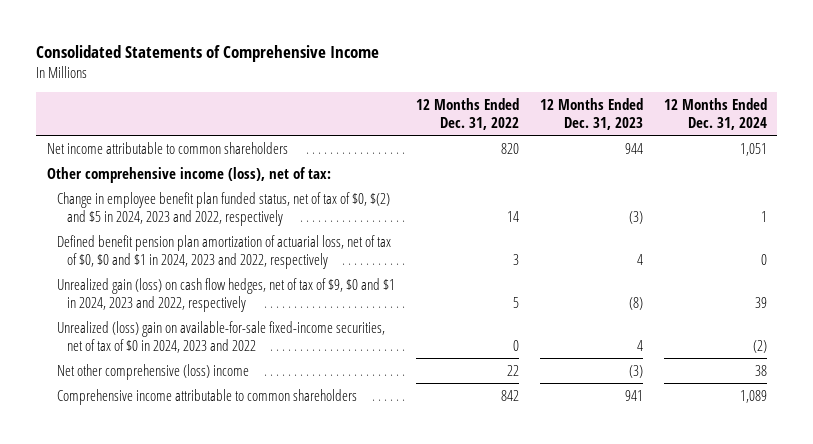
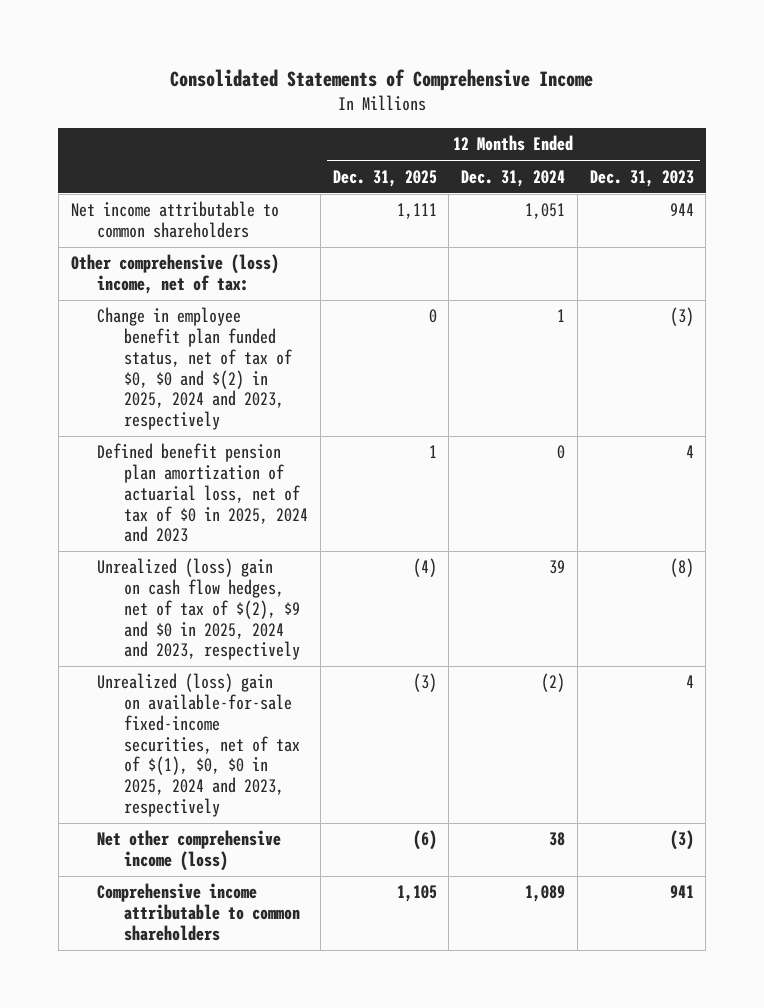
- | 12 Months Ended Dec. 31, 2022 | 12 Months Ended Dec. 31, 2023 | 12 Months Ended Dec. 31, 2024
+ | 12 Months Ended Dec. 31, 2025 | 12 Months Ended Dec. 31, 2024 | 12 Months Ended Dec. 31, 2023
- Other comprehensive income (loss), net of tax:
- Change in employee benefit plan funded status, net of tax of $0, $(2) and $5 in 2024, 2023 and 2022, respectively | 14 | (3) | 1
- Defined benefit pension plan amortization of actuarial loss, net of tax of $0, $0 and $1 in 2024, 2023 and 2022, respectively | 3 | 4 | 0
- Unrealized gain (loss) on cash flow hedges, net of tax of $9, $0 and $1 in 2024, 2023 and 2022, respectively | 5 | (8) | 39
- Unrealized (loss) gain on available-for-sale fixed-income securities, net of tax of $0 in 2024, 2023 and 2022 | 0 | 4 | (2)
- Net other comprehensive (loss) income | 22 | (3) | 38
+ Other comprehensive (loss) income, net of tax:
+ Change in employee benefit plan funded status, net of tax of $0, $0 and $(2) in 2025, 2024 and 2023, respectively | 0 | 1 | (3)
+ Defined benefit pension plan amortization of actuarial loss, net of tax of $0 in 2025, 2024 and 2023 | 1 | 0 | 4
+ Unrealized (loss) gain on cash flow hedges, net of tax of $(2), $9 and $0 in 2025, 2024 and 2023, respectively | (4) | 39 | (8)
+ Unrealized (loss) gain on available-for-sale fixed-income securities, net of tax of $(1), $0, $0 in 2025, 2024 and 2023, respectively | (3) | (2) | 4
+ Net other comprehensive income (loss) | (6) | 38 | (3)

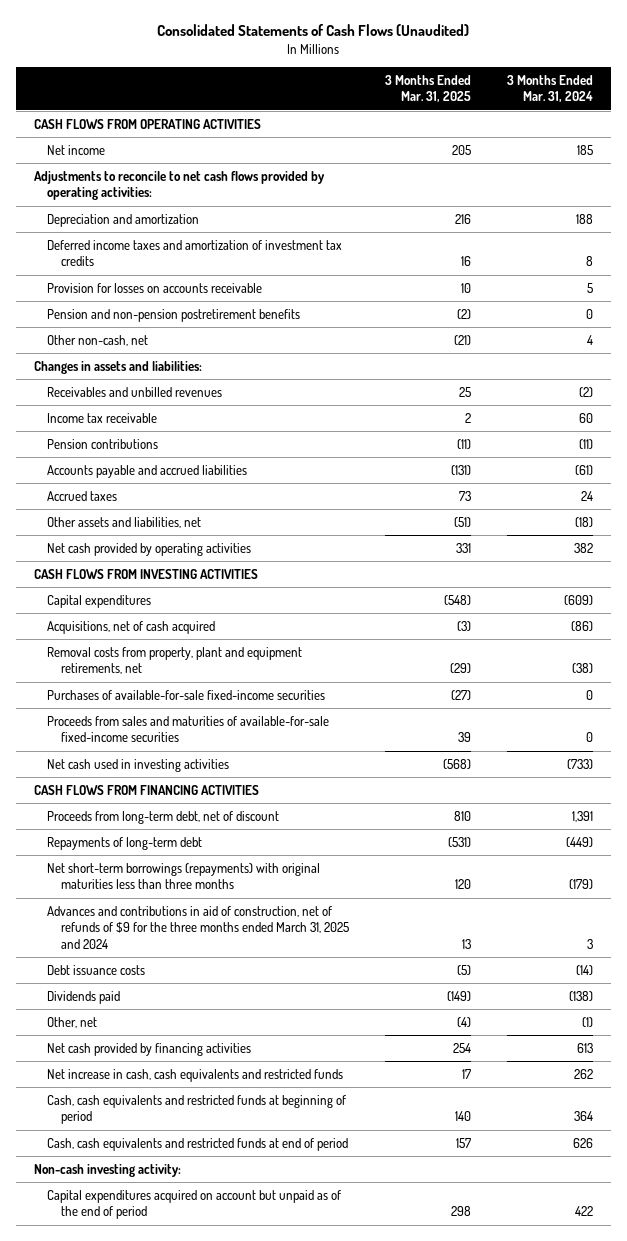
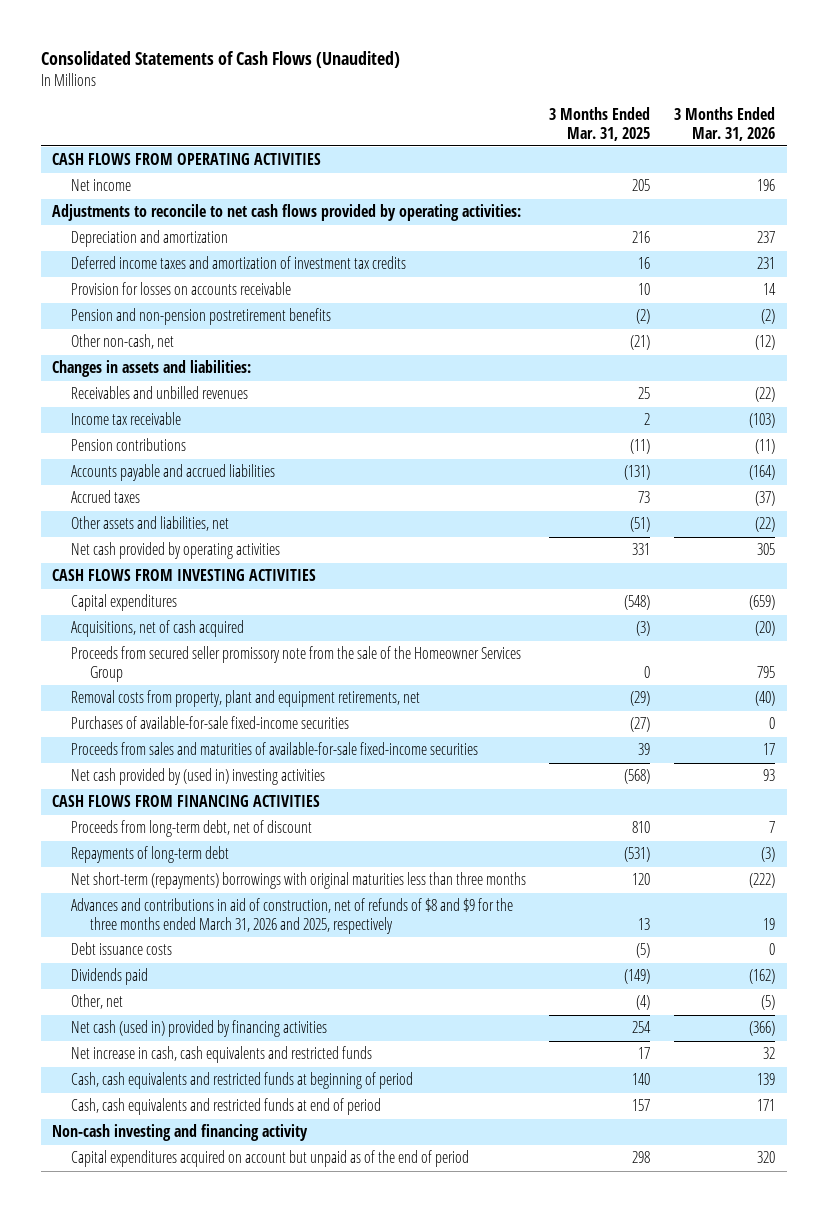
- | 3 Months Ended Mar. 31, 2025 | 3 Months Ended Mar. 31, 2024
+ | 3 Months Ended Mar. 31, 2025 | 3 Months Ended Mar. 31, 2026
+ Proceeds from secured seller promissory note from the sale of the Homeowner Services Group | 0 | 795
- Net cash used in investing activities | (568) | (733)
+ Net cash provided by (used in) investing activities | (568) | 93
- Net short-term borrowings (repayments) with original maturities less than three months | 120 | (179)
- Advances and contributions in aid of construction, net of refunds of $9 for the three months ended March 31, 2025 and 2024 | 13 | 3
+ Net short-term (repayments) borrowings with original maturities less than three months | 120 | (222)
+ Advances and contributions in aid of construction, net of refunds of $8 and $9 for the three months ended March 31, 2026 and 2025, respectively | 13 | 19
- Net cash provided by financing activities | 254 | 613
+ Net cash (used in) provided by financing activities | 254 | (366)
- Non-cash investing activity:
+ Non-cash investing and financing activity

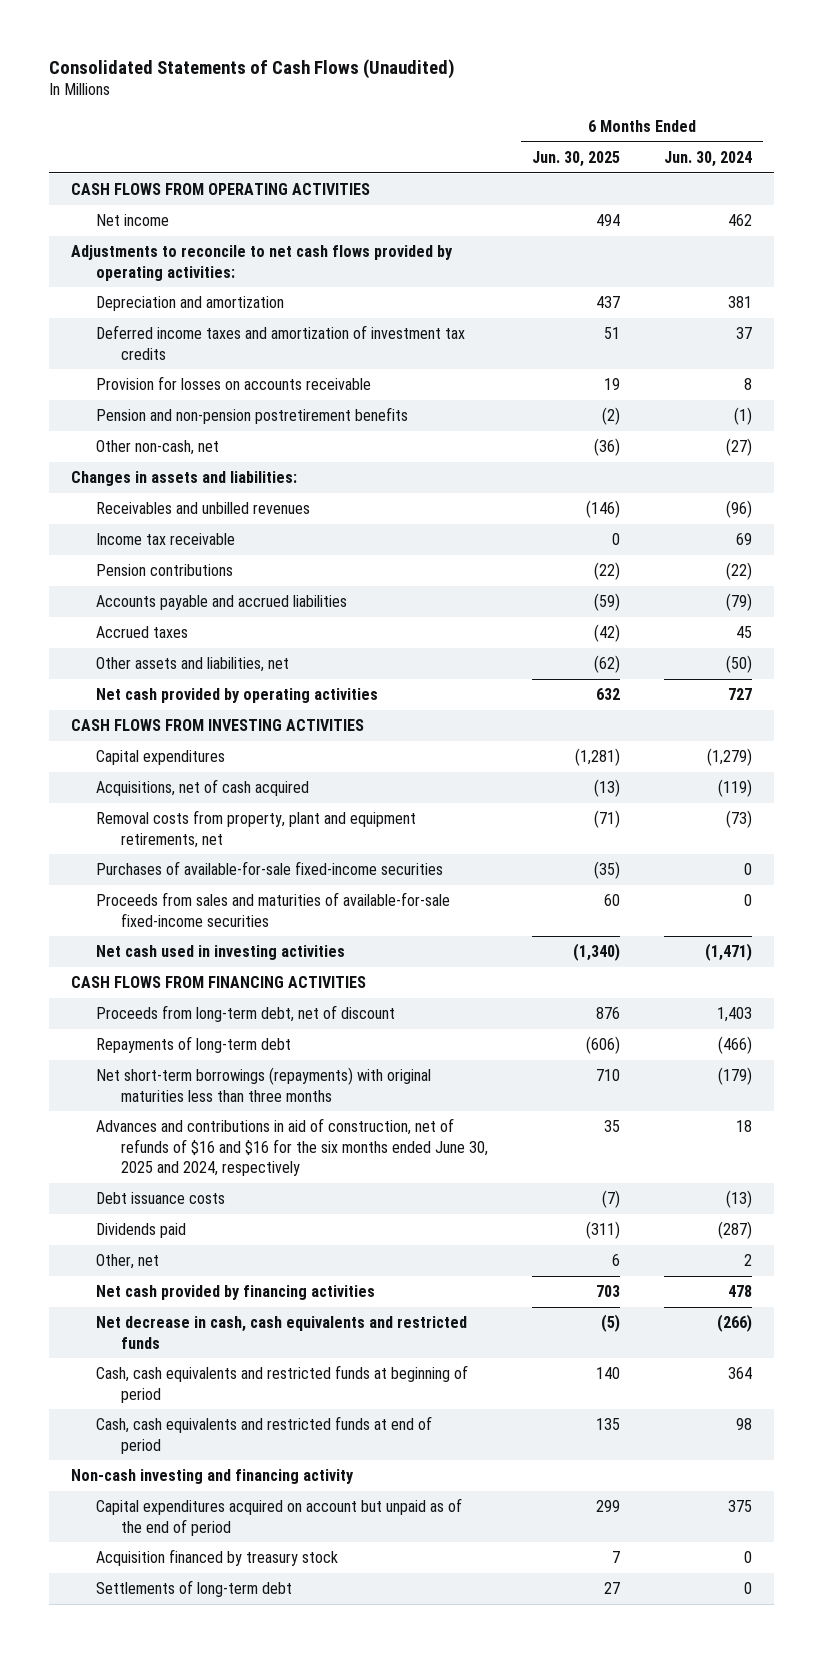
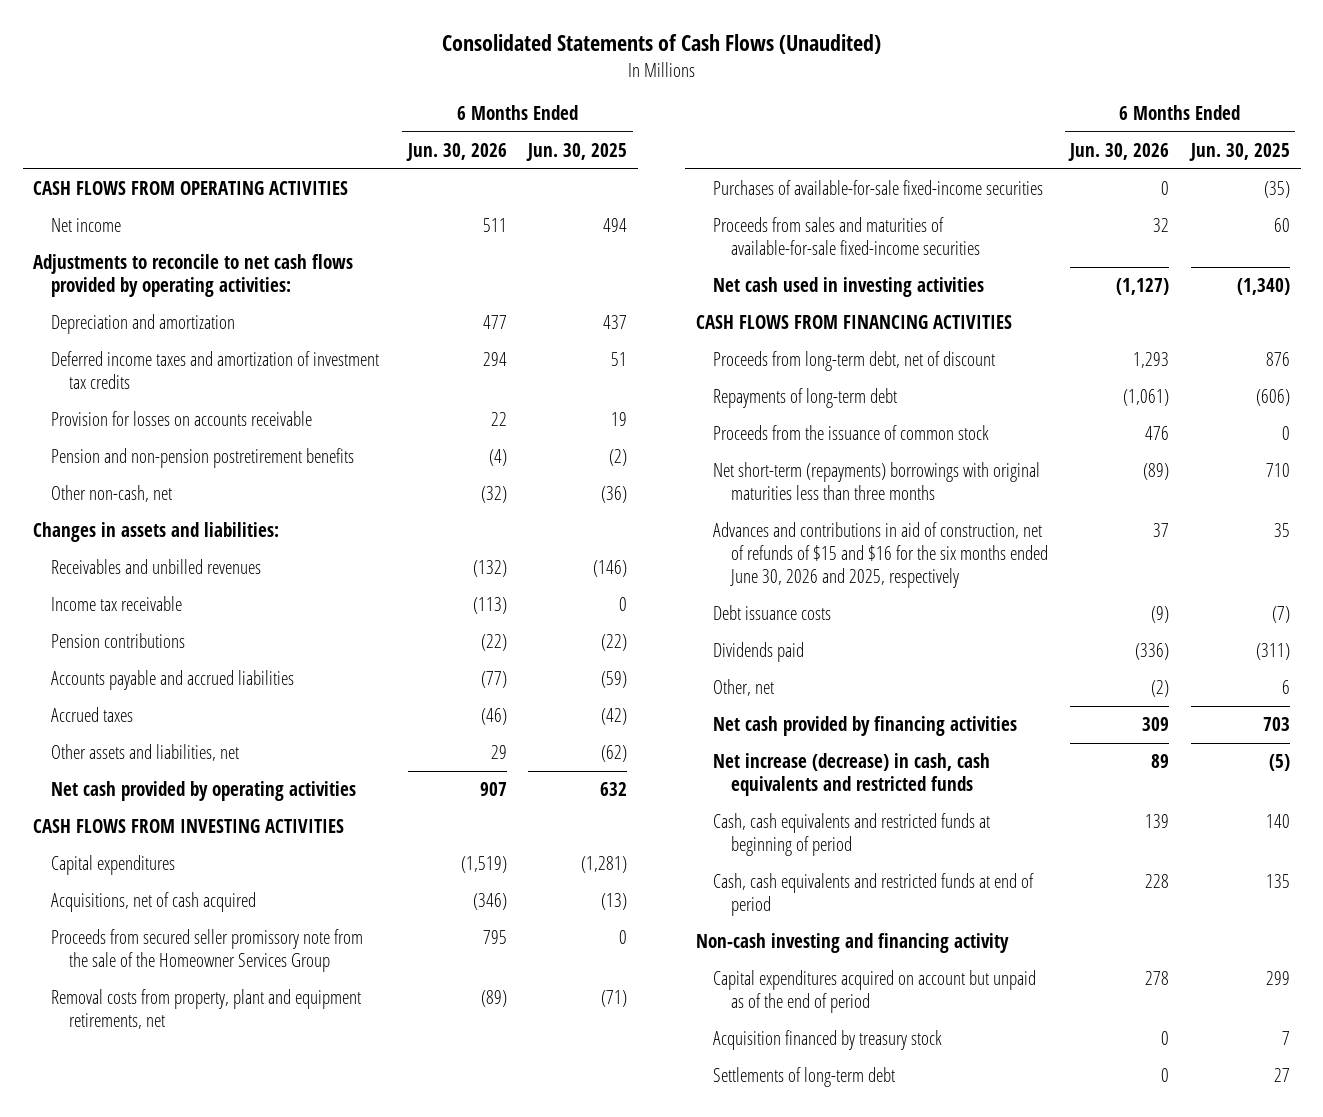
- | 6 Months Ended Jun. 30, 2025 | 6 Months Ended Jun. 30, 2024
+ | 6 Months Ended Jun. 30, 2026 | 6 Months Ended Jun. 30, 2025
+ Proceeds from secured seller promissory note from the sale of the Homeowner Services Group | 795 | 0
- Net short-term borrowings (repayments) with original maturities less than three months | 710 | (179)
- Advances and contributions in aid of construction, net of refunds of $16 and $16 for the six months ended June 30, 2025 and 2024, respectively | 35 | 18
+ Proceeds from the issuance of common stock | 476 | 0
+ Net short-term (repayments) borrowings with original maturities less than three months | (89) | 710
+ Advances and contributions in aid of construction, net of refunds of $15 and $16 for the six months ended June 30, 2026 and 2025, respectively | 37 | 35
- Net decrease in cash, cash equivalents and restricted funds | (5) | (266)
+ Net increase (decrease) in cash, cash equivalents and restricted funds | 89 | (5)

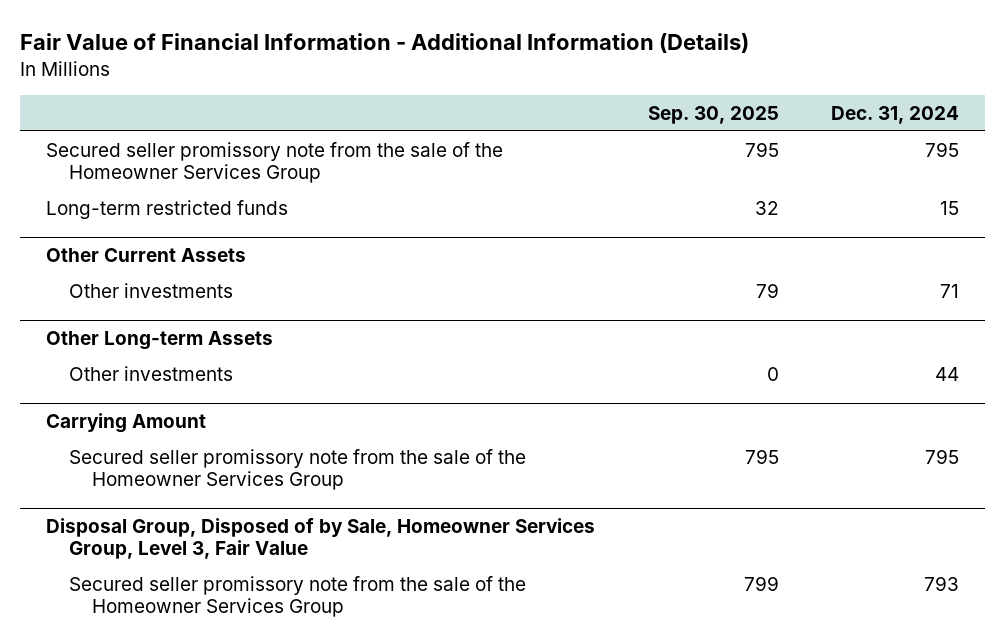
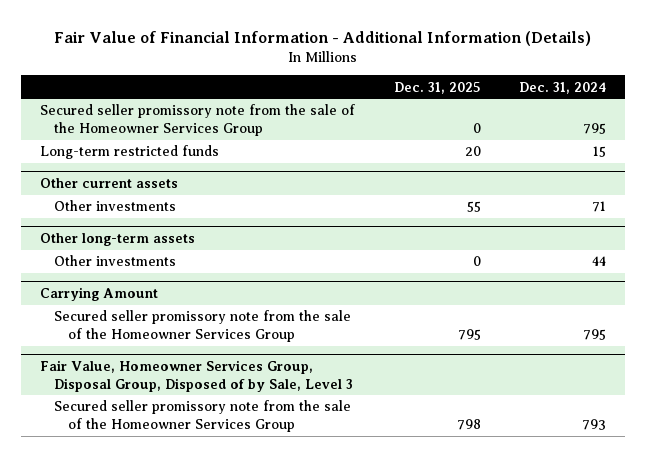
- | Sep. 30, 2025 | Dec. 31, 2024
+ | Dec. 31, 2025 | Dec. 31, 2024
- Other Current Assets
+ Other current assets
- Other Long-term Assets
+ Other long-term assets
- Disposal Group, Disposed of by Sale, Homeowner Services Group, Level 3, Fair Value
+ Fair Value, Homeowner Services Group, Disposal Group, Disposed of by Sale, Level 3

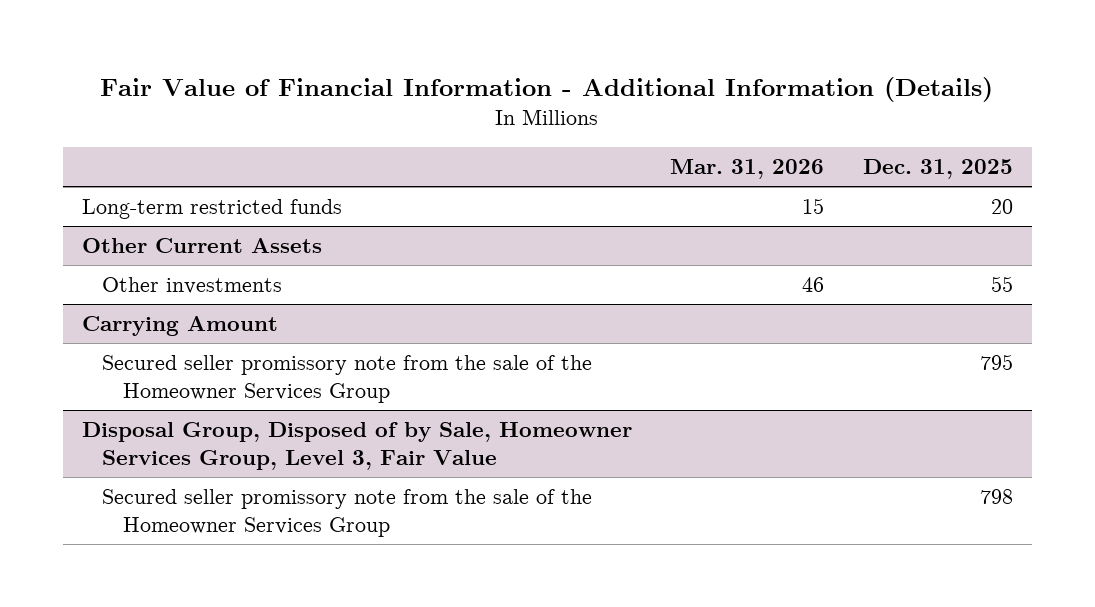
- | Dec. 31, 2025 | Dec. 31, 2024
+ | Mar. 31, 2026 | Dec. 31, 2025
- Secured seller promissory note from the sale of the Homeowner Services Group | 0 | 795
- Other current assets
+ Other Current Assets
- Other long-term assets
- Other investments | 0 | 44
- Fair Value, Homeowner Services Group, Disposal Group, Disposed of by Sale, Level 3
+ Disposal Group, Disposed of by Sale, Homeowner Services Group, Level 3, Fair Value

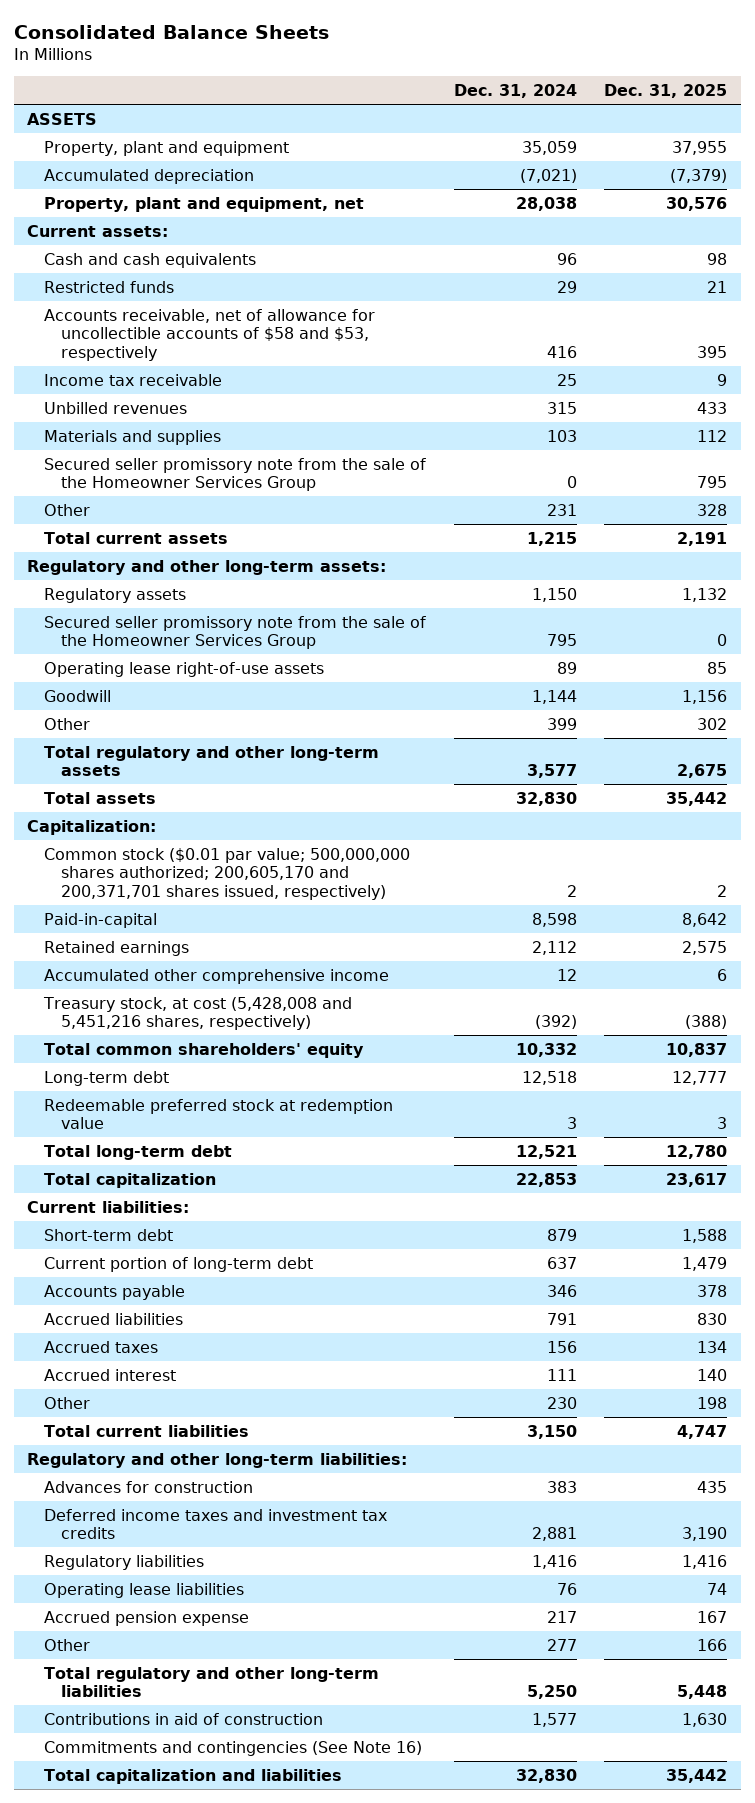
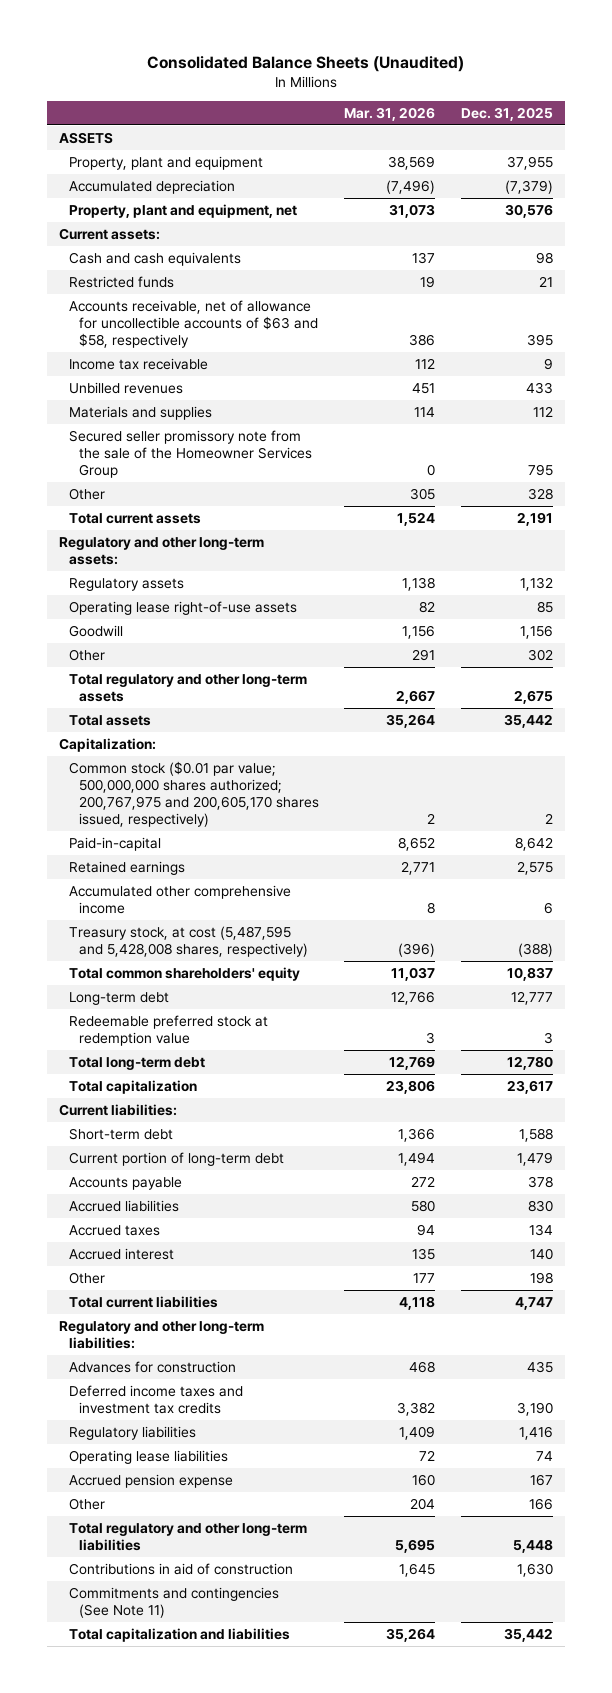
- Consolidated Balance Sheets
+ Consolidated Balance Sheets (Unaudited)
- | Dec. 31, 2024 | Dec. 31, 2025
+ | Mar. 31, 2026 | Dec. 31, 2025
- Accounts receivable, net of allowance for uncollectible accounts of $58 and $53, respectively | 416 | 395
+ Accounts receivable, net of allowance for uncollectible accounts of $63 and $58, respectively | 386 | 395
- Secured seller promissory note from the sale of the Homeowner Services Group | 795 | 0
- Common stock ($0.01 par value; 500,000,000 shares authorized; 200,605,170 and 200,371,701 shares issued, respectively) | 2 | 2
+ Common stock ($0.01 par value; 500,000,000 shares authorized; 200,767,975 and 200,605,170 shares issued, respectively) | 2 | 2
- Treasury stock, at cost (5,428,008 and 5,451,216 shares, respectively) | (392) | (388)
+ Treasury stock, at cost (5,487,595 and 5,428,008 shares, respectively) | (396) | (388)
- Commitments and contingencies (See Note 16)
+ Commitments and contingencies (See Note 11)

